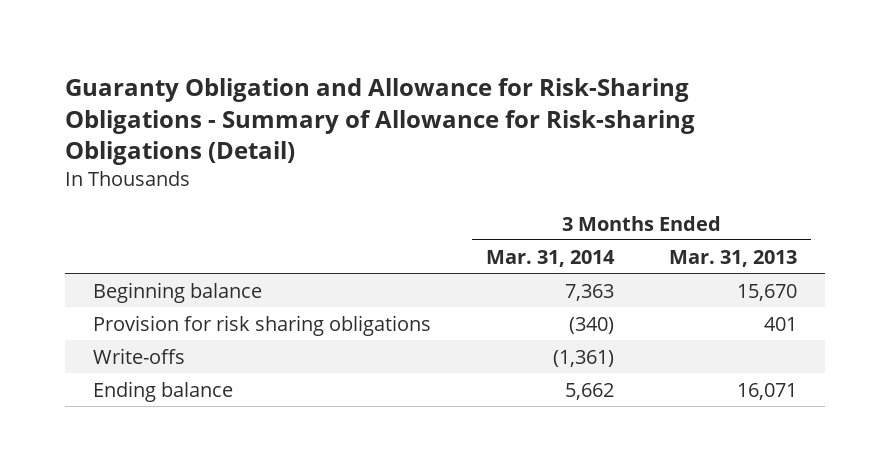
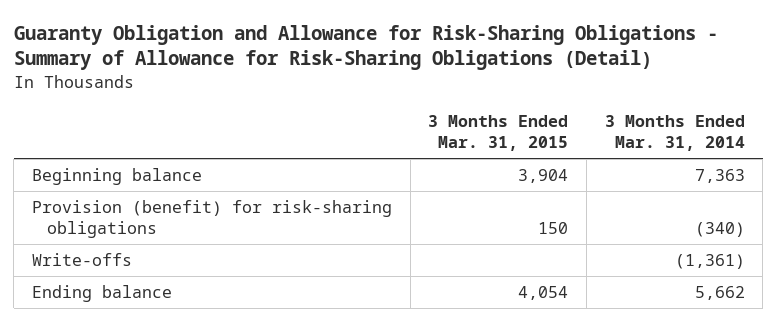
- Guaranty Obligation and Allowance for Risk-Sharing Obligations - Summary of Allowance for Risk-sharing Obligations (Detail)
+ Guaranty Obligation and Allowance for Risk-Sharing Obligations - Summary of Allowance for Risk-Sharing Obligations (Detail)
- | 3 Months Ended Mar. 31, 2014 | 3 Months Ended Mar. 31, 2013
+ | 3 Months Ended Mar. 31, 2015 | 3 Months Ended Mar. 31, 2014
- Provision for risk sharing obligations | (340) | 401
+ Provision (benefit) for risk-sharing obligations | 150 | (340)

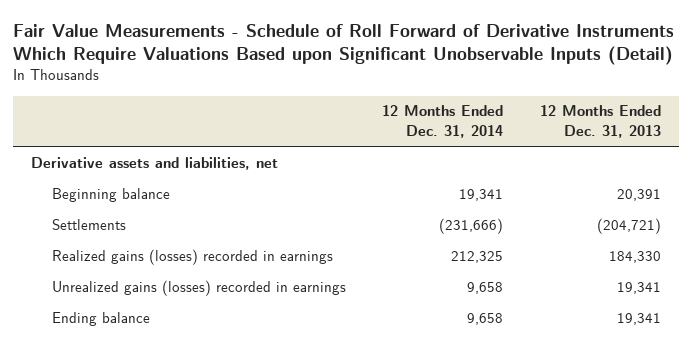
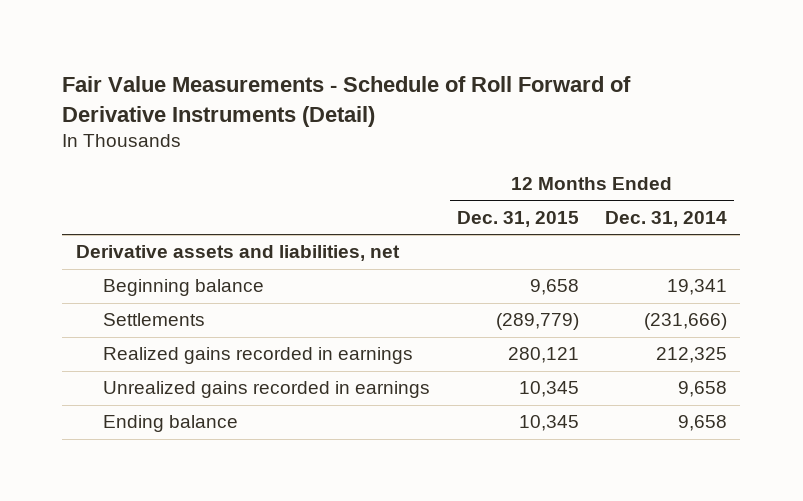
- Fair Value Measurements - Schedule of Roll Forward of Derivative Instruments Which Require Valuations Based upon Significant Unobservable Inputs (Detail)
+ Fair Value Measurements - Schedule of Roll Forward of Derivative Instruments (Detail)
- | 12 Months Ended Dec. 31, 2014 | 12 Months Ended Dec. 31, 2013
+ | 12 Months Ended Dec. 31, 2015 | 12 Months Ended Dec. 31, 2014
- Realized gains (losses) recorded in earnings | 212,325 | 184,330
- Unrealized gains (losses) recorded in earnings | 9,658 | 19,341
+ Realized gains recorded in earnings | 280,121 | 212,325
+ Unrealized gains recorded in earnings | 10,345 | 9,658

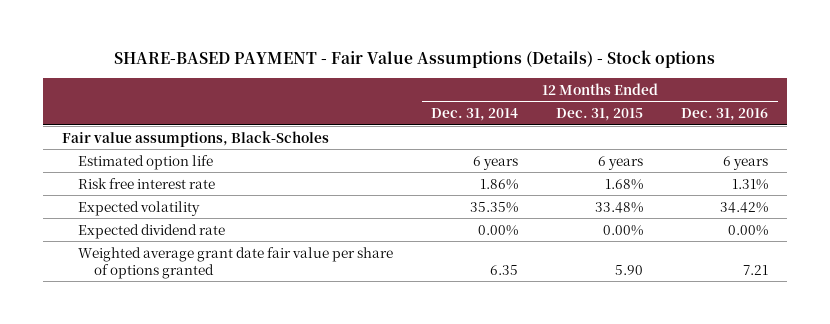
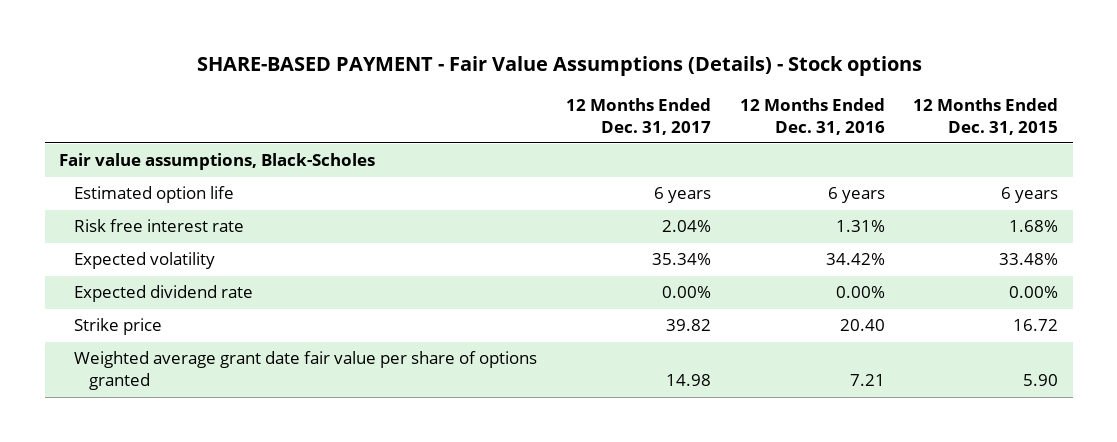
- | 12 Months Ended Dec. 31, 2014 | 12 Months Ended Dec. 31, 2015 | 12 Months Ended Dec. 31, 2016
+ | 12 Months Ended Dec. 31, 2017 | 12 Months Ended Dec. 31, 2016 | 12 Months Ended Dec. 31, 2015
+ Strike price | 39.82 | 20.40 | 16.72

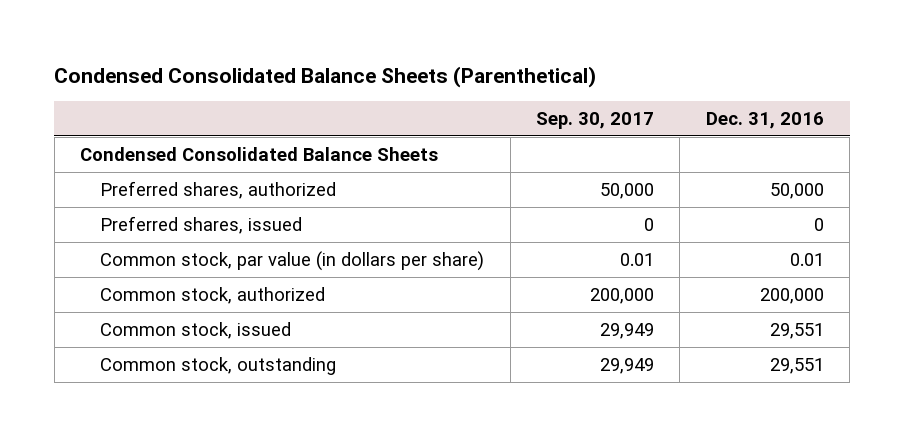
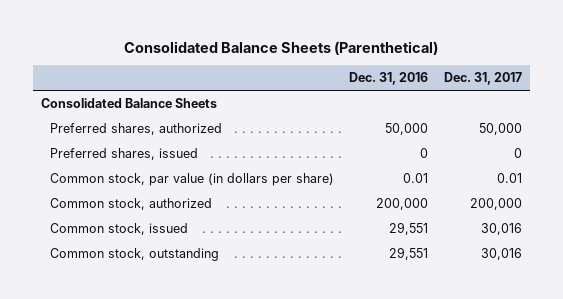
- Condensed Consolidated Balance Sheets (Parenthetical)
+ Consolidated Balance Sheets (Parenthetical)
- | Sep. 30, 2017 | Dec. 31, 2016
+ | Dec. 31, 2016 | Dec. 31, 2017
- Condensed Consolidated Balance Sheets
+ Consolidated Balance Sheets

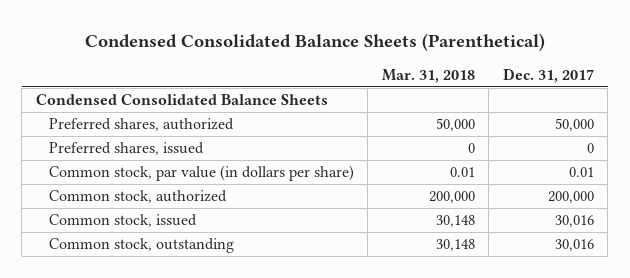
- Consolidated Balance Sheets (Parenthetical)
+ Condensed Consolidated Balance Sheets (Parenthetical)
- | Dec. 31, 2016 | Dec. 31, 2017
+ | Mar. 31, 2018 | Dec. 31, 2017
- Consolidated Balance Sheets
+ Condensed Consolidated Balance Sheets

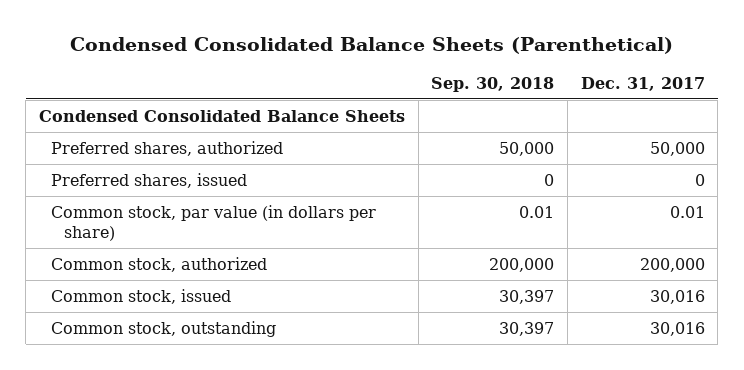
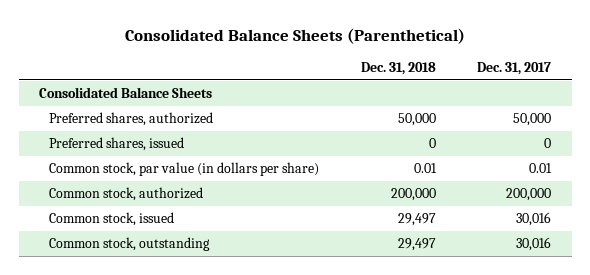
- Condensed Consolidated Balance Sheets (Parenthetical)
+ Consolidated Balance Sheets (Parenthetical)
- | Sep. 30, 2018 | Dec. 31, 2017
+ | Dec. 31, 2018 | Dec. 31, 2017
- Condensed Consolidated Balance Sheets
+ Consolidated Balance Sheets

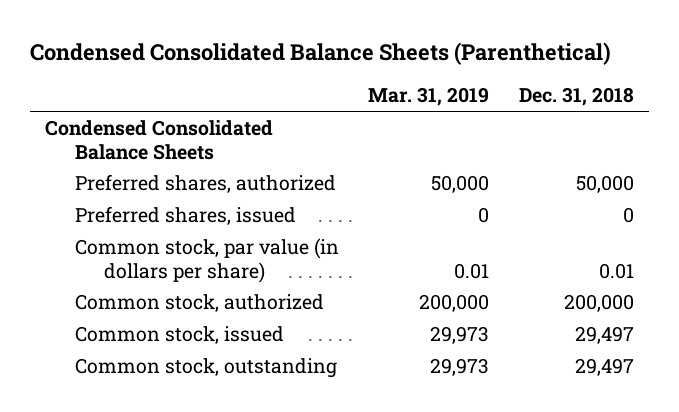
- Consolidated Balance Sheets (Parenthetical)
+ Condensed Consolidated Balance Sheets (Parenthetical)
- | Dec. 31, 2018 | Dec. 31, 2017
+ | Mar. 31, 2019 | Dec. 31, 2018
- Consolidated Balance Sheets
+ Condensed Consolidated Balance Sheets

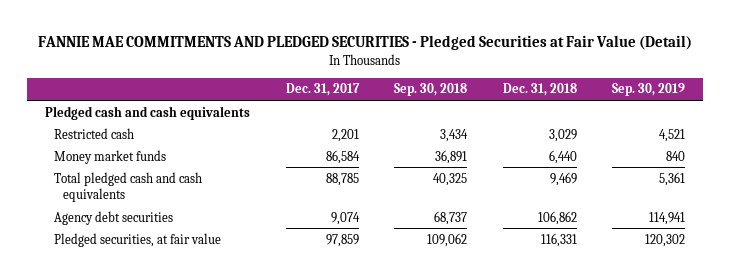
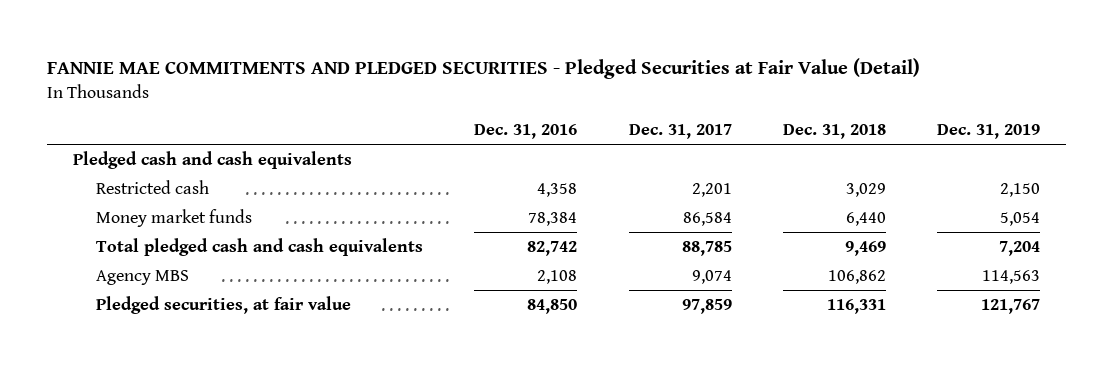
- | Dec. 31, 2017 | Sep. 30, 2018 | Dec. 31, 2018 | Sep. 30, 2019
+ | Dec. 31, 2016 | Dec. 31, 2017 | Dec. 31, 2018 | Dec. 31, 2019
- Agency debt securities | 9,074 | 68,737 | 106,862 | 114,941
+ Agency MBS | 2,108 | 9,074 | 106,862 | 114,563

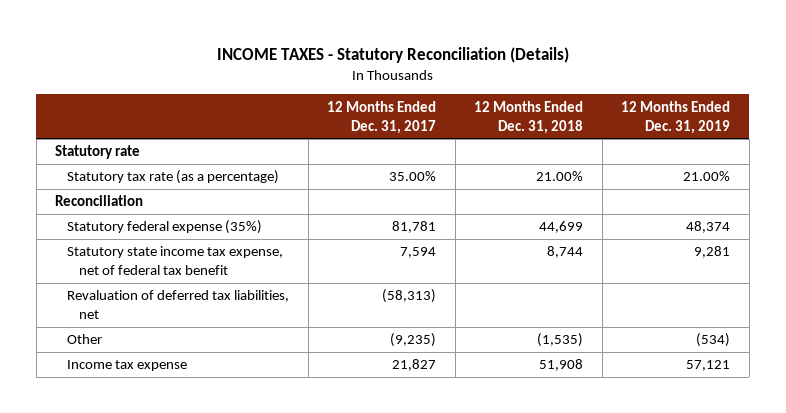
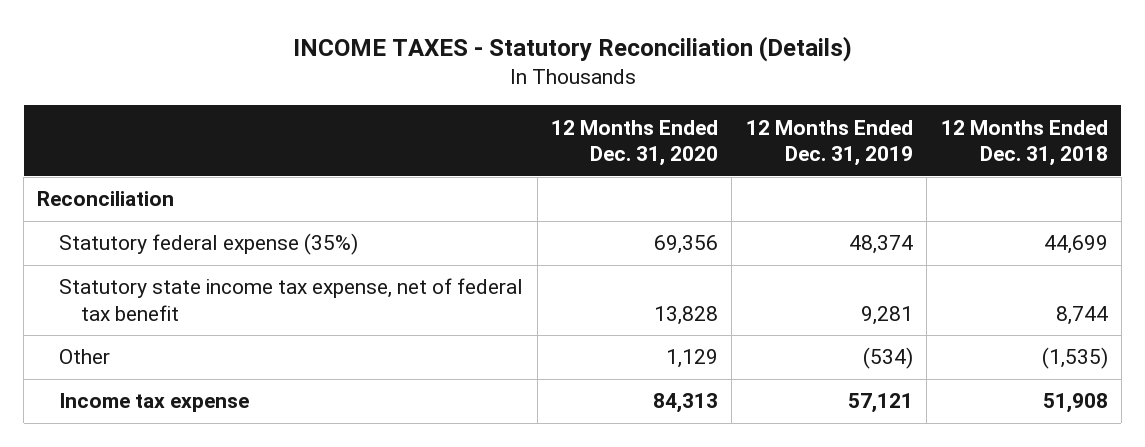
- | 12 Months Ended Dec. 31, 2017 | 12 Months Ended Dec. 31, 2018 | 12 Months Ended Dec. 31, 2019
+ | 12 Months Ended Dec. 31, 2020 | 12 Months Ended Dec. 31, 2019 | 12 Months Ended Dec. 31, 2018
- Statutory rate
- Statutory tax rate (as a percentage) | 35.00% | 21.00% | 21.00%
- Revaluation of deferred tax liabilities, net | (58,313) | |

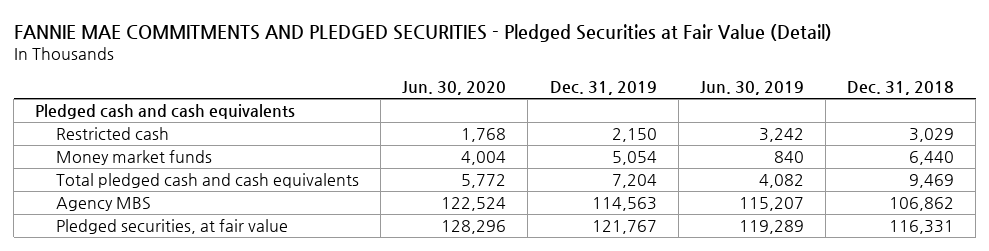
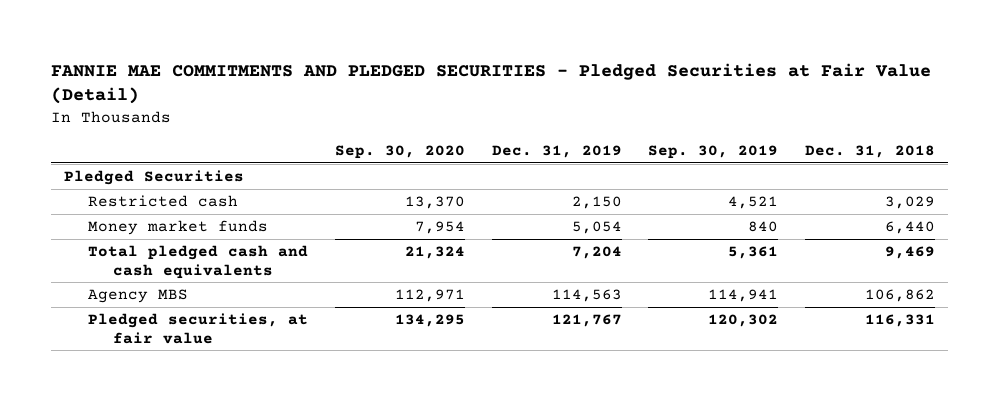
- | Jun. 30, 2020 | Dec. 31, 2019 | Jun. 30, 2019 | Dec. 31, 2018
+ | Sep. 30, 2020 | Dec. 31, 2019 | Sep. 30, 2019 | Dec. 31, 2018
- Pledged cash and cash equivalents
+ Pledged Securities

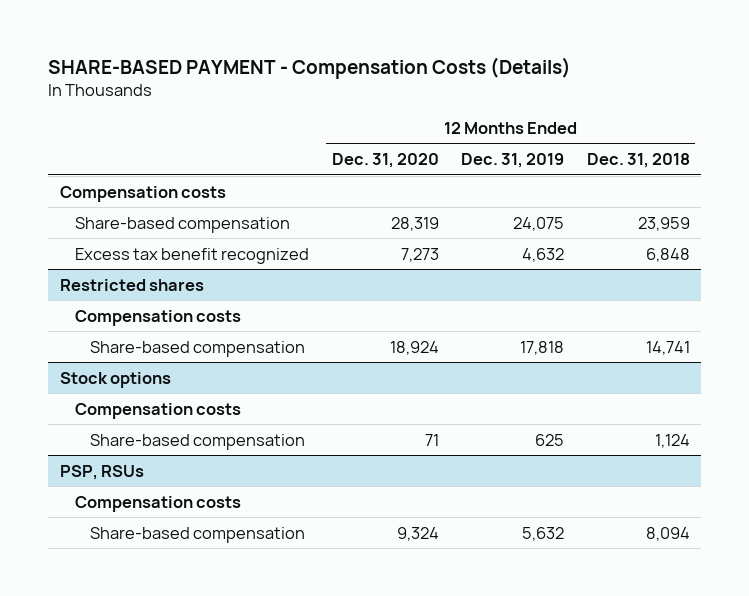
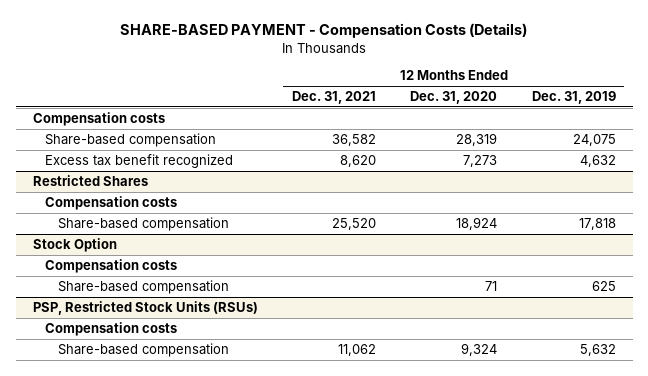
- | 12 Months Ended Dec. 31, 2020 | 12 Months Ended Dec. 31, 2019 | 12 Months Ended Dec. 31, 2018
+ | 12 Months Ended Dec. 31, 2021 | 12 Months Ended Dec. 31, 2020 | 12 Months Ended Dec. 31, 2019
- Restricted shares
+ Restricted Shares
- Stock options
+ Stock Option
- PSP, RSUs
+ PSP, Restricted Stock Units (RSUs)

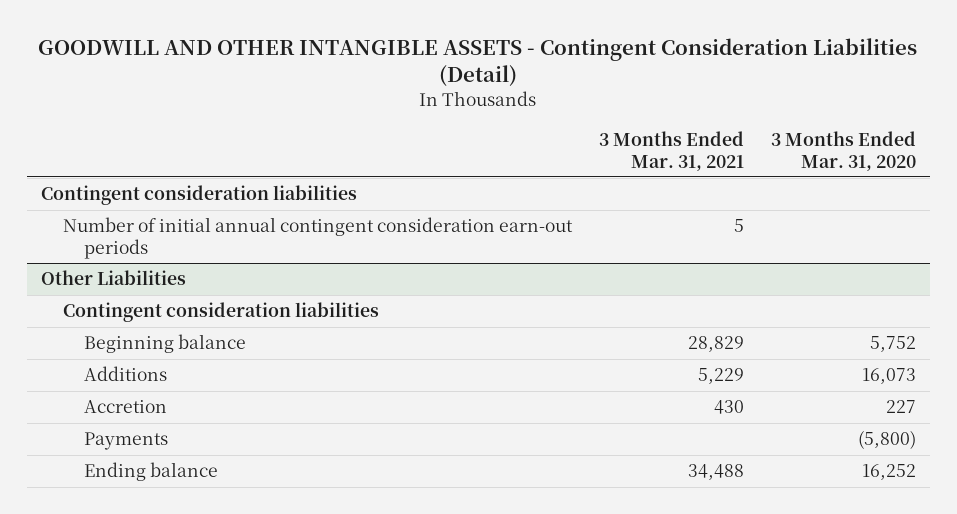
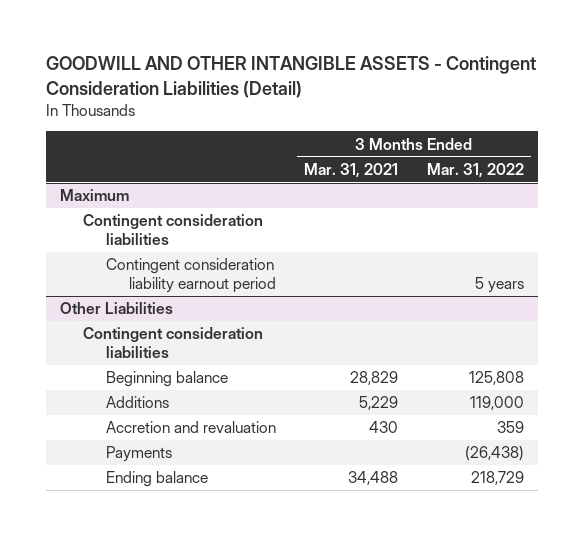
- | 3 Months Ended Mar. 31, 2021 | 3 Months Ended Mar. 31, 2020
+ | 3 Months Ended Mar. 31, 2021 | 3 Months Ended Mar. 31, 2022
+ Maximum
- Number of initial annual contingent consideration earn-out periods | 5 |
+ Contingent consideration liability earnout period | | 5 years
@ Other Liabilities
- Accretion | 430 | 227
+ Accretion and revaluation | 430 | 359

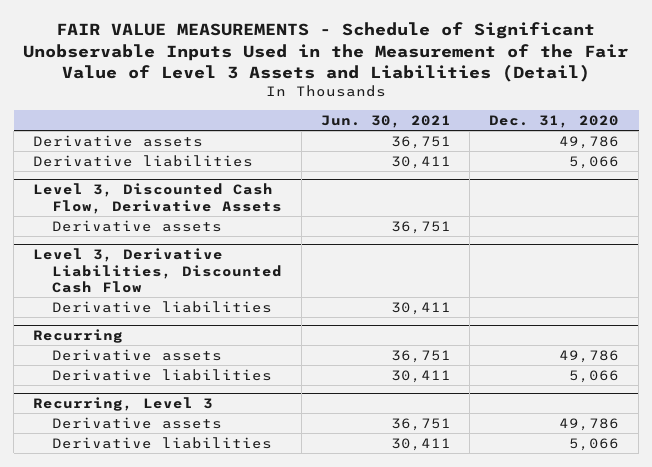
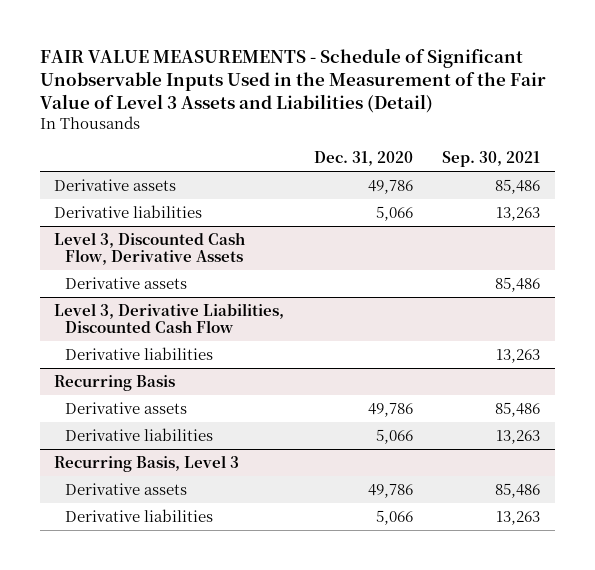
- | Jun. 30, 2021 | Dec. 31, 2020
+ | Dec. 31, 2020 | Sep. 30, 2021
- Recurring
+ Recurring Basis
- Recurring, Level 3
+ Recurring Basis, Level 3

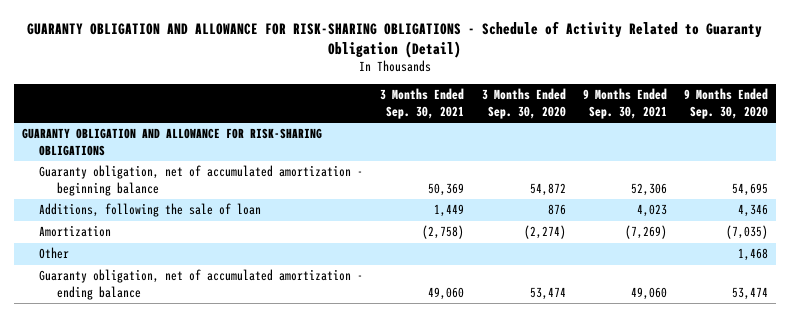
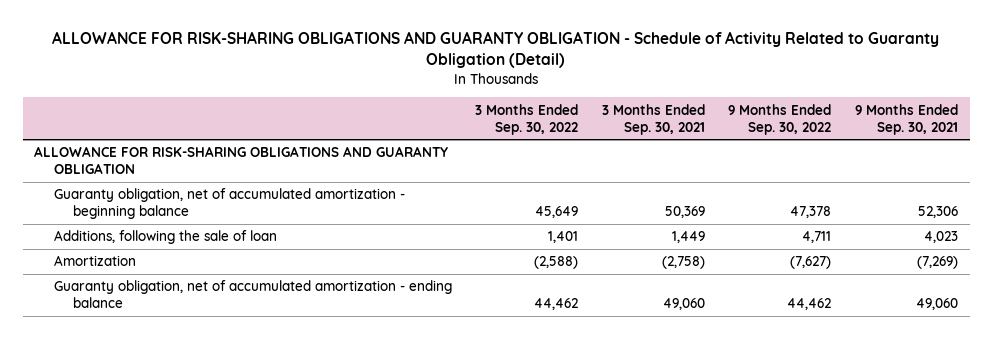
- GUARANTY OBLIGATION AND ALLOWANCE FOR RISK-SHARING OBLIGATIONS - Schedule of Activity Related to Guaranty Obligation (Detail)
+ ALLOWANCE FOR RISK-SHARING OBLIGATIONS AND GUARANTY OBLIGATION - Schedule of Activity Related to Guaranty Obligation (Detail)
- | 3 Months Ended Sep. 30, 2021 | 3 Months Ended Sep. 30, 2020 | 9 Months Ended Sep. 30, 2021 | 9 Months Ended Sep. 30, 2020
+ | 3 Months Ended Sep. 30, 2022 | 3 Months Ended Sep. 30, 2021 | 9 Months Ended Sep. 30, 2022 | 9 Months Ended Sep. 30, 2021
- GUARANTY OBLIGATION AND ALLOWANCE FOR RISK-SHARING OBLIGATIONS
+ ALLOWANCE FOR RISK-SHARING OBLIGATIONS AND GUARANTY OBLIGATION
- Other | | | | 1,468

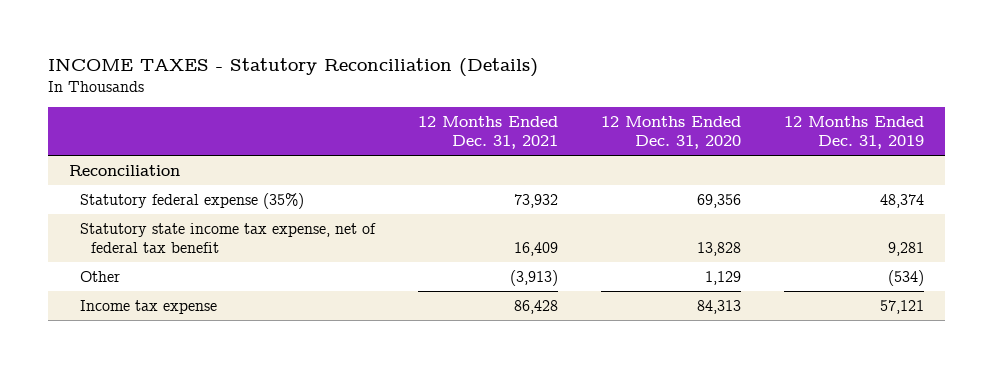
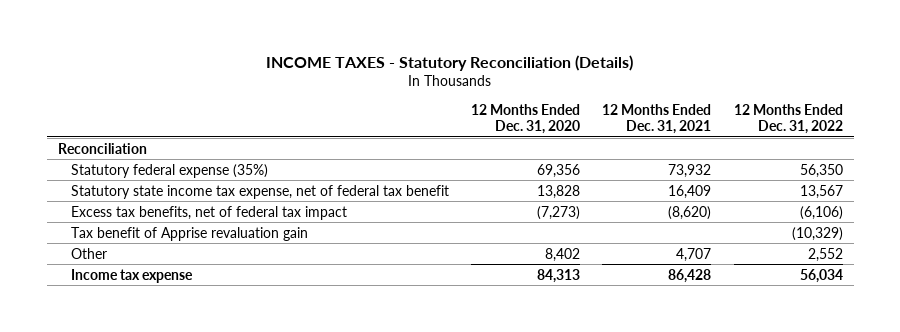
- | 12 Months Ended Dec. 31, 2021 | 12 Months Ended Dec. 31, 2020 | 12 Months Ended Dec. 31, 2019
+ | 12 Months Ended Dec. 31, 2020 | 12 Months Ended Dec. 31, 2021 | 12 Months Ended Dec. 31, 2022
- Other | (3,913) | 1,129 | (534)
+ Excess tax benefits, net of federal tax impact | (7,273) | (8,620) | (6,106)
+ Tax benefit of Apprise revaluation gain | | | (10,329)
+ Other | 8,402 | 4,707 | 2,552

